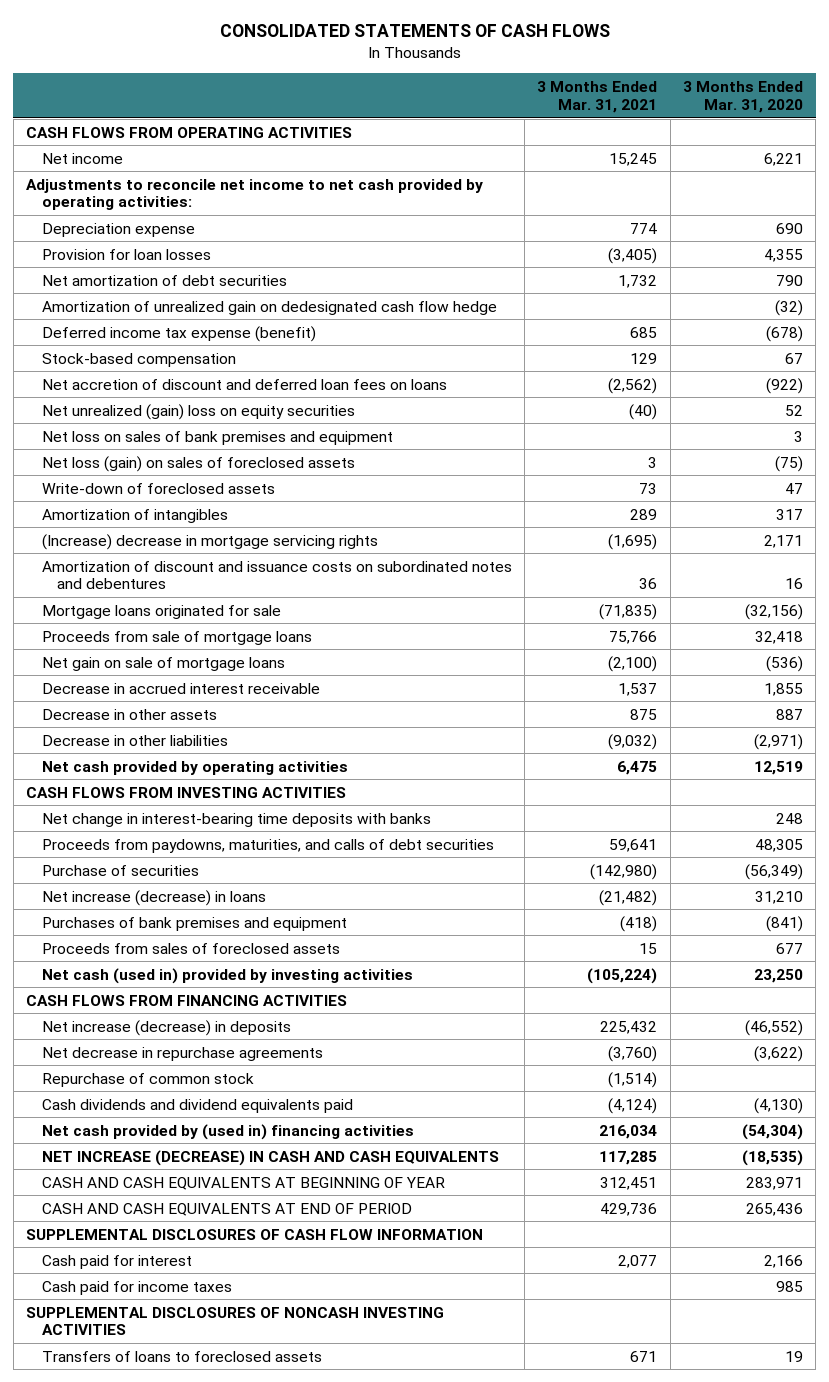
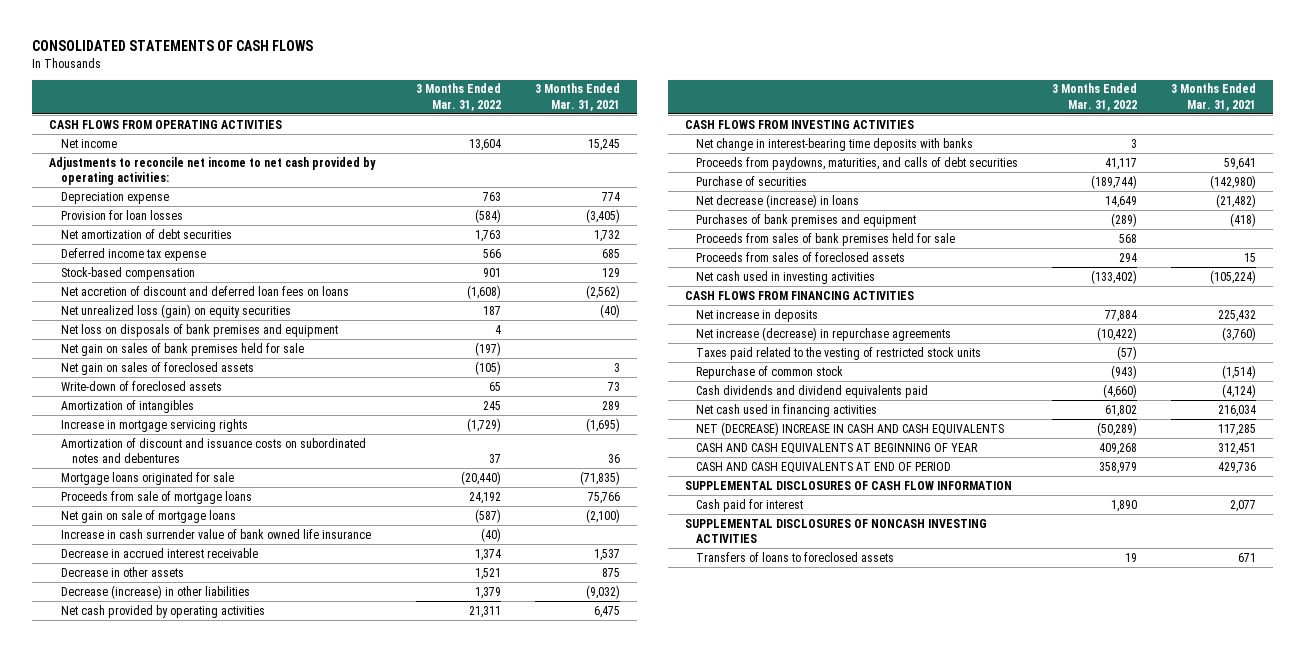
- | 3 Months Ended Mar. 31, 2021 | 3 Months Ended Mar. 31, 2020
+ | 3 Months Ended Mar. 31, 2022 | 3 Months Ended Mar. 31, 2021
- Amortization of unrealized gain on dedesignated cash flow hedge | | (32)
- Deferred income tax expense (benefit) | 685 | (678)
+ Deferred income tax expense | 566 | 685
- Net unrealized (gain) loss on equity securities | (40) | 52
- Net loss on sales of bank premises and equipment | | 3
- Net loss (gain) on sales of foreclosed assets | 3 | (75)
+ Net unrealized loss (gain) on equity securities | 187 | (40)
+ Net loss on disposals of bank premises and equipment | 4 |
+ Net gain on sales of bank premises held for sale | (197) |
+ Net gain on sales of foreclosed assets | (105) | 3
- (Increase) decrease in mortgage servicing rights | (1,695) | 2,171
+ Increase in mortgage servicing rights | (1,729) | (1,695)
+ Increase in cash surrender value of bank owned life insurance | (40) |
- Decrease in other liabilities | (9,032) | (2,971)
+ Decrease (increase) in other liabilities | 1,379 | (9,032)
- Net increase (decrease) in loans | (21,482) | 31,210
+ Net decrease (increase) in loans | 14,649 | (21,482)
+ Proceeds from sales of bank premises held for sale | 568 |
- Net cash (used in) provided by investing activities | (105,224) | 23,250
+ Net cash used in investing activities | (133,402) | (105,224)
- Net increase (decrease) in deposits | 225,432 | (46,552)
- Net decrease in repurchase agreements | (3,760) | (3,622)
+ Net increase in deposits | 77,884 | 225,432
+ Net increase (decrease) in repurchase agreements | (10,422) | (3,760)
+ Taxes paid related to the vesting of restricted stock units | (57) |
- Net cash provided by (used in) financing activities | 216,034 | (54,304)
- NET INCREASE (DECREASE) IN CASH AND CASH EQUIVALENTS | 117,285 | (18,535)
+ Net cash used in financing activities | 61,802 | 216,034
+ NET (DECREASE) INCREASE IN CASH AND CASH EQUIVALENTS | (50,289) | 117,285
- Cash paid for income taxes | | 985

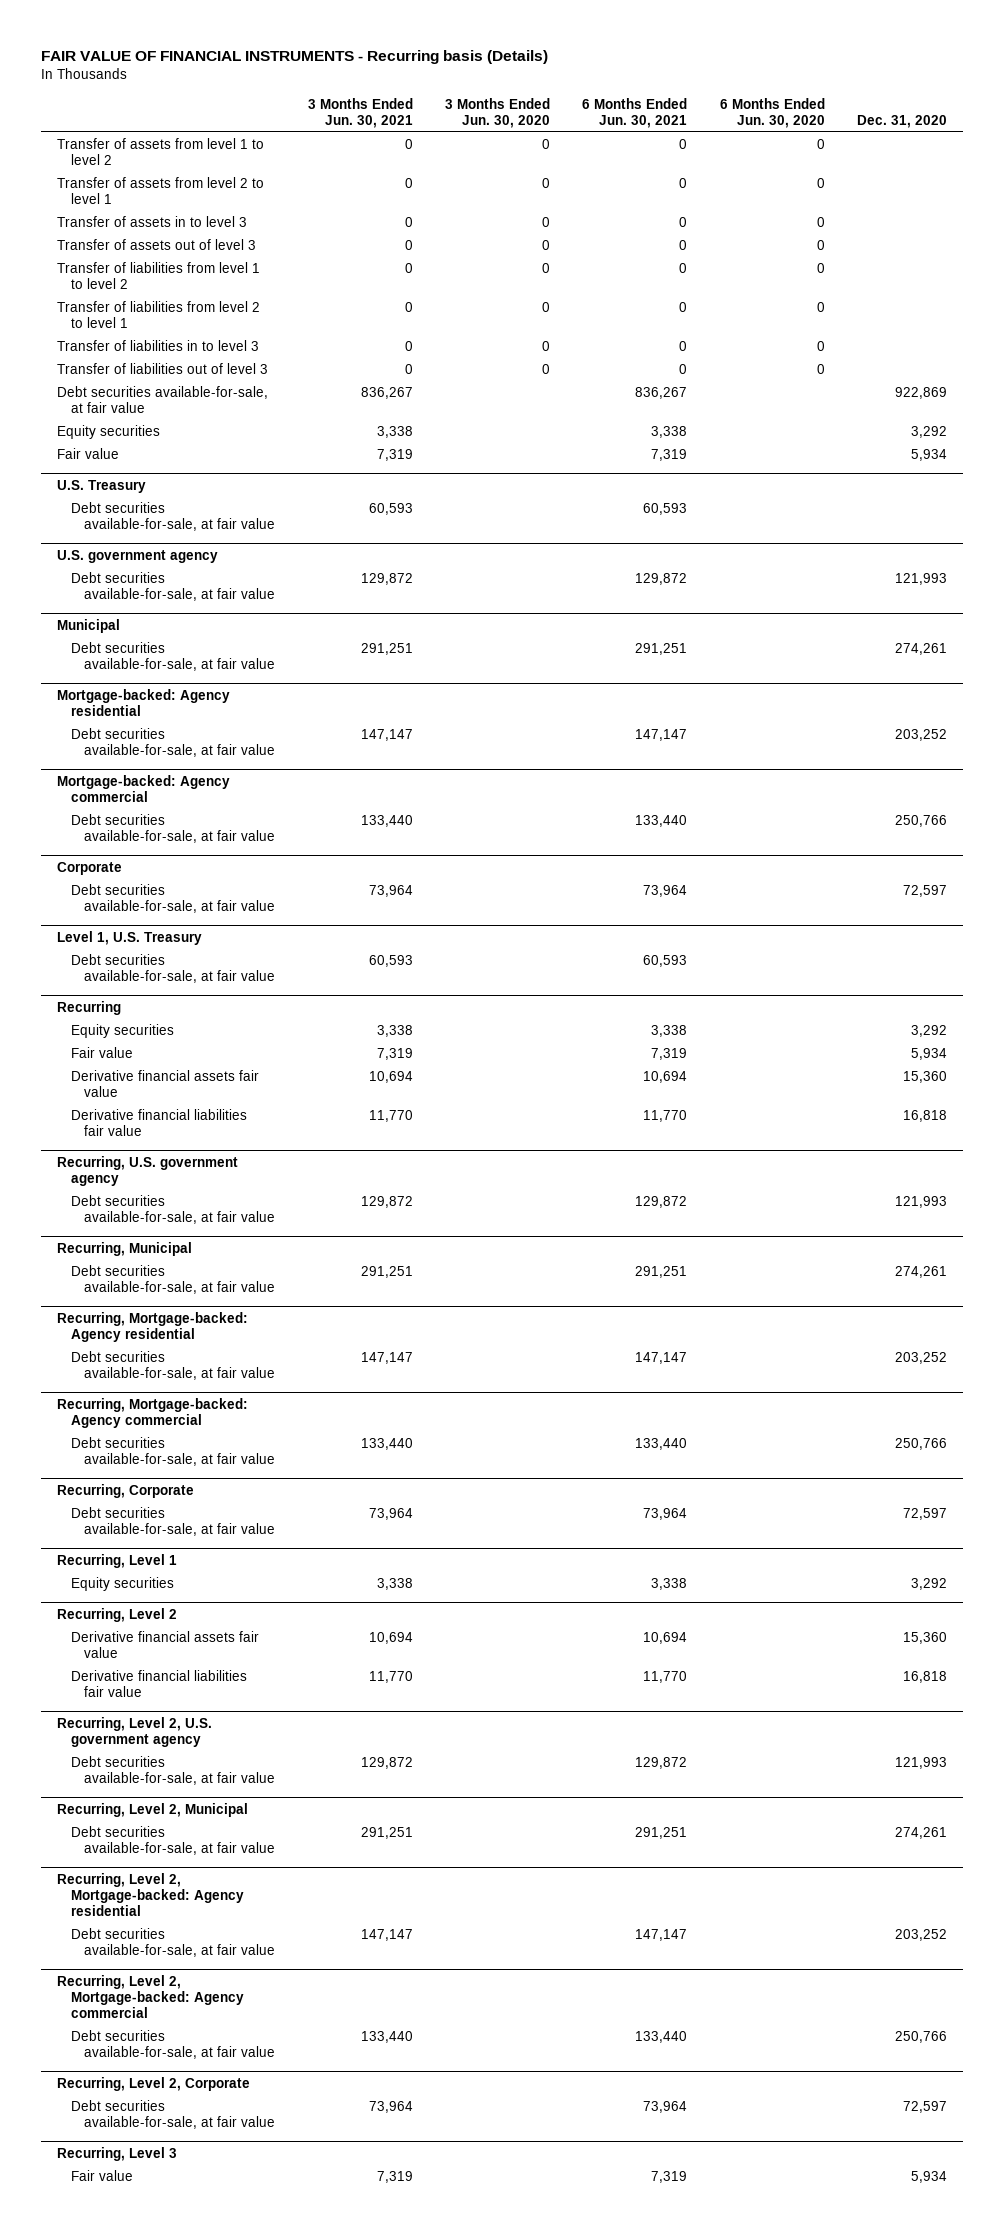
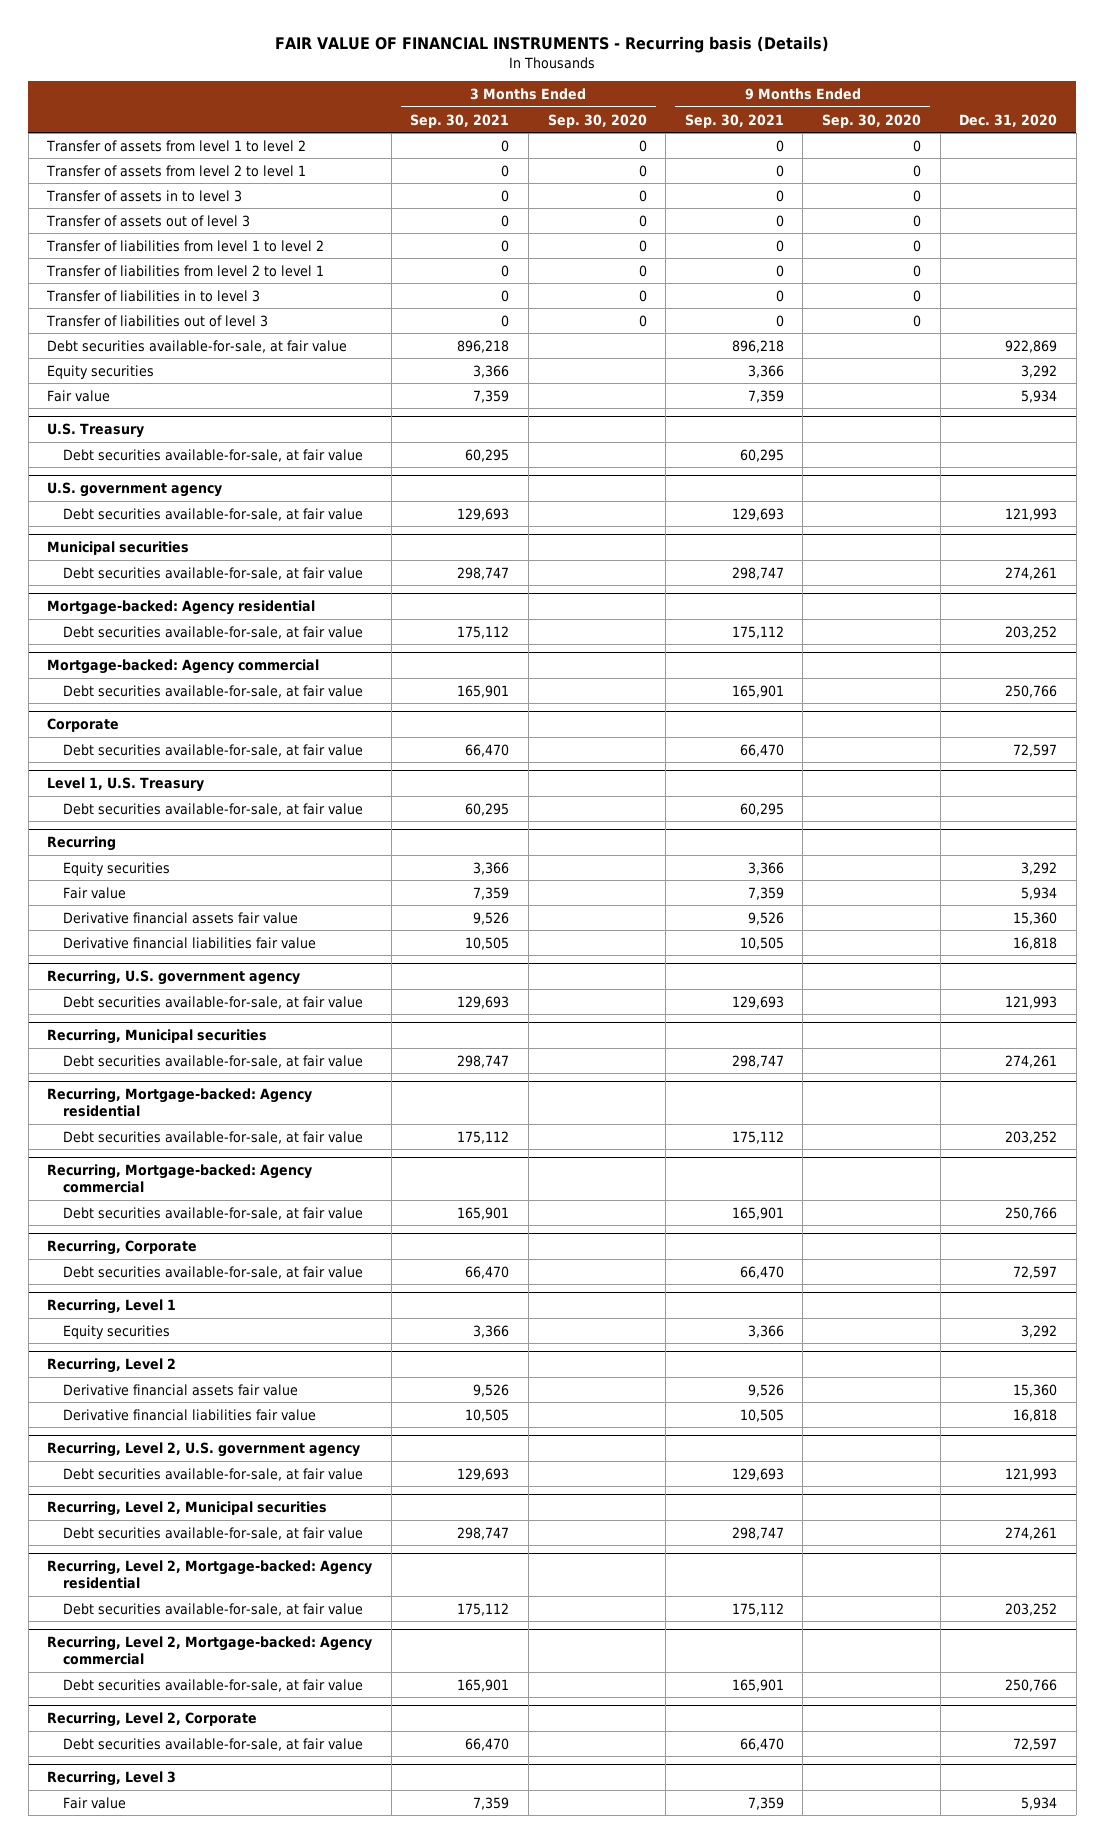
- | 3 Months Ended Jun. 30, 2021 | 3 Months Ended Jun. 30, 2020 | 6 Months Ended Jun. 30, 2021 | 6 Months Ended Jun. 30, 2020 | Dec. 31, 2020
+ | 3 Months Ended Sep. 30, 2021 | 3 Months Ended Sep. 30, 2020 | 9 Months Ended Sep. 30, 2021 | 9 Months Ended Sep. 30, 2020 | Dec. 31, 2020
- Municipal
+ Municipal securities
- Recurring, Municipal
+ Recurring, Municipal securities
- Recurring, Level 2, Municipal
+ Recurring, Level 2, Municipal securities

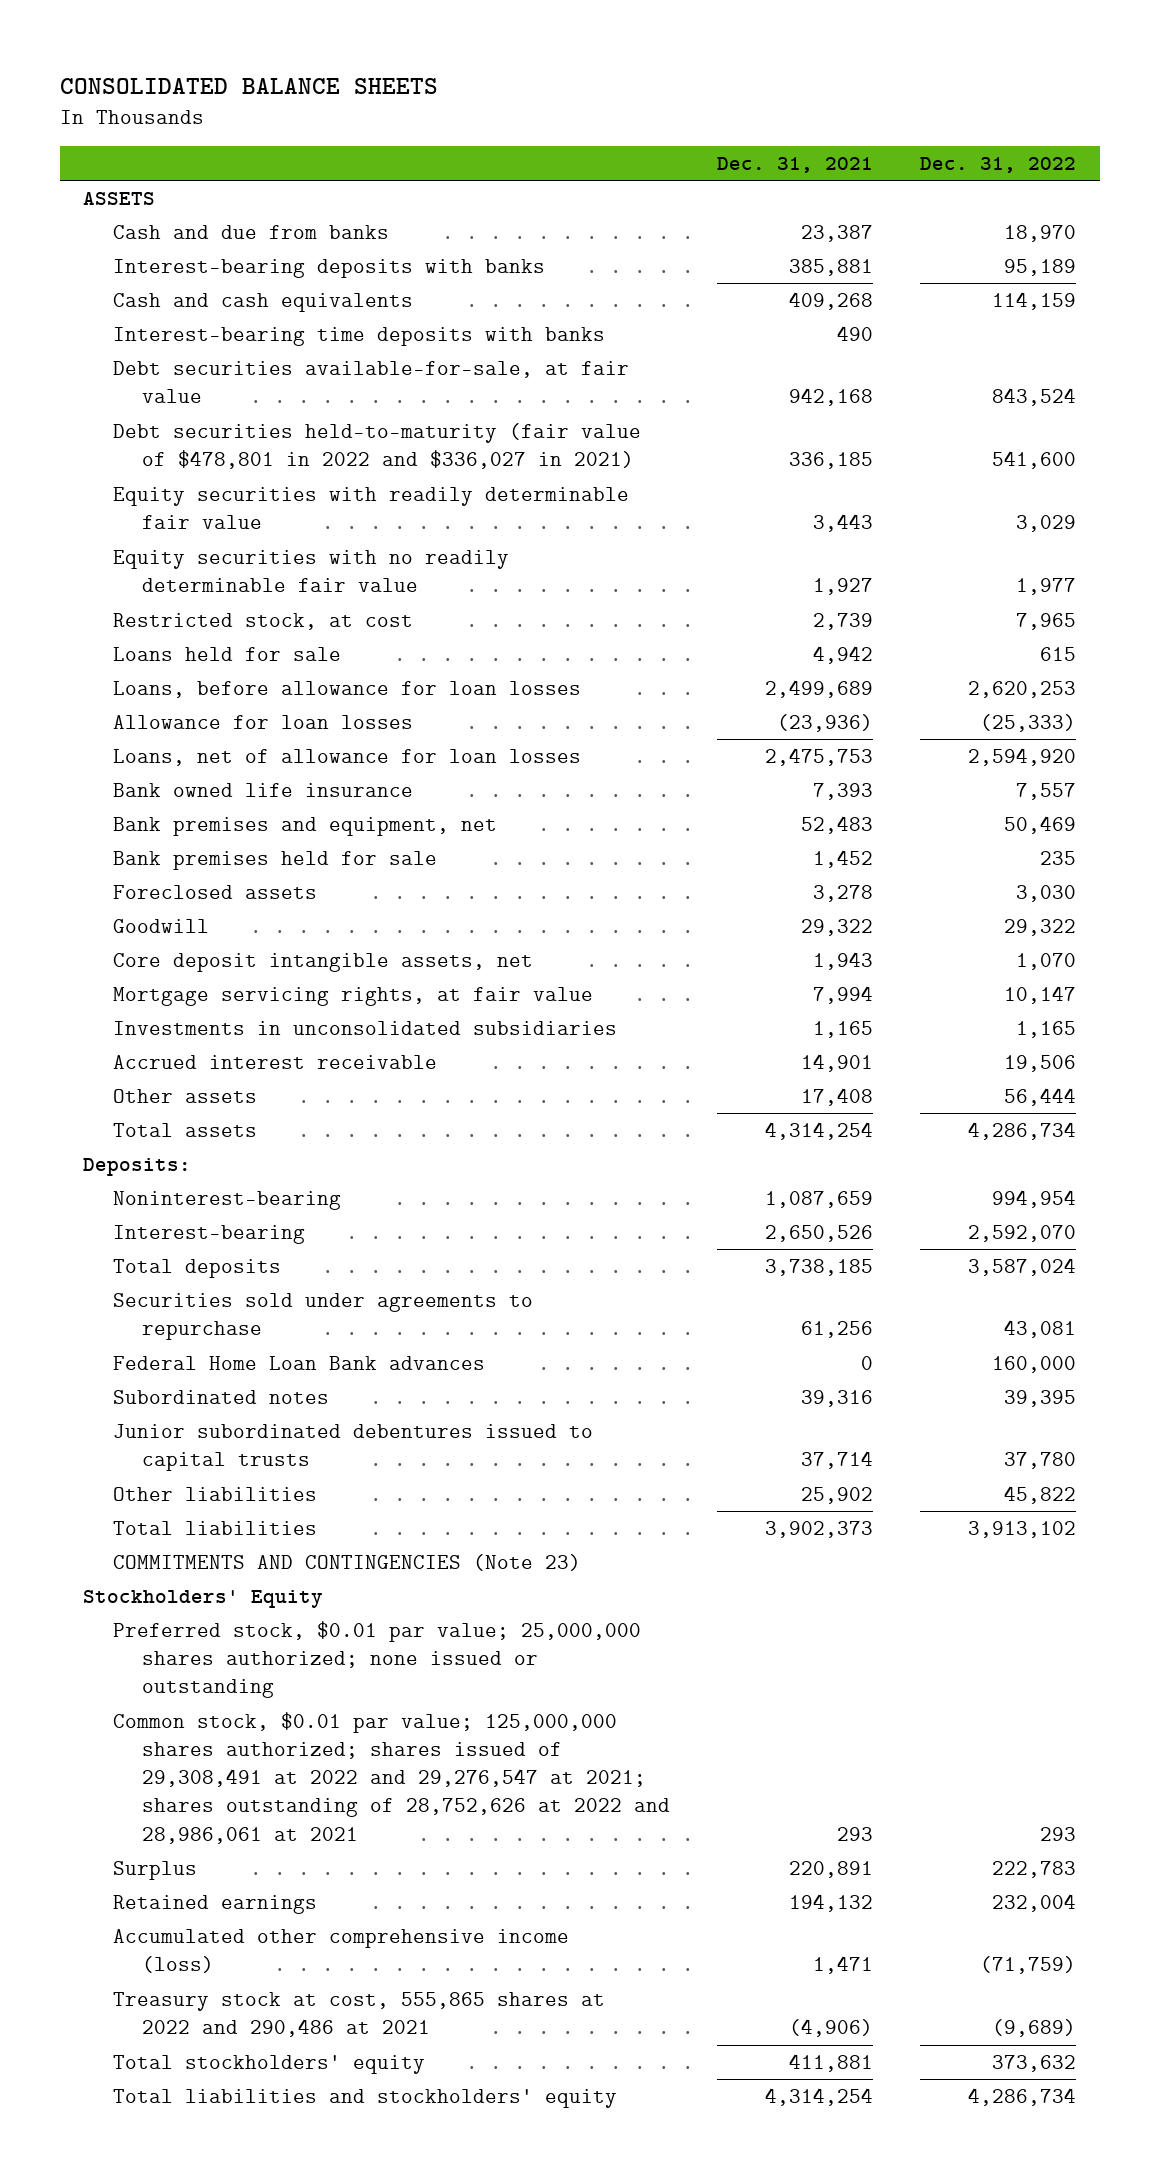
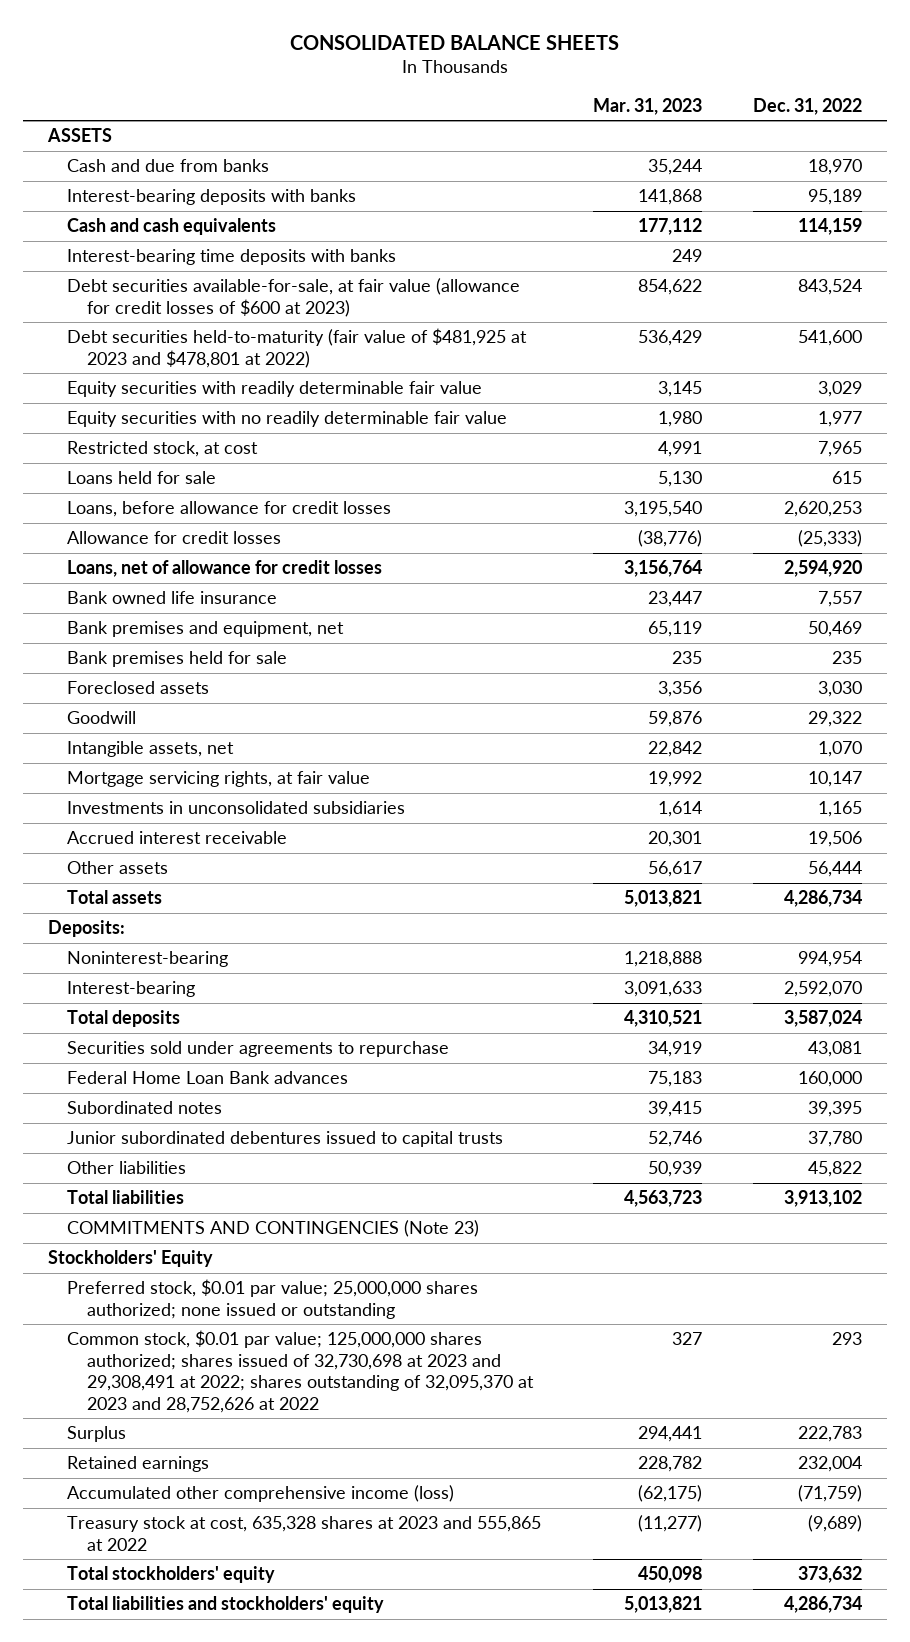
- | Dec. 31, 2021 | Dec. 31, 2022
+ | Mar. 31, 2023 | Dec. 31, 2022
- Debt securities available-for-sale, at fair value | 942,168 | 843,524
- Debt securities held-to-maturity (fair value of $478,801 in 2022 and $336,027 in 2021) | 336,185 | 541,600
+ Debt securities available-for-sale, at fair value (allowance for credit losses of $600 at 2023) | 854,622 | 843,524
+ Debt securities held-to-maturity (fair value of $481,925 at 2023 and $478,801 at 2022) | 536,429 | 541,600
- Loans, before allowance for loan losses | 2,499,689 | 2,620,253
- Allowance for loan losses | (23,936) | (25,333)
- Loans, net of allowance for loan losses | 2,475,753 | 2,594,920
+ Loans, before allowance for credit losses | 3,195,540 | 2,620,253
+ Allowance for credit losses | (38,776) | (25,333)
+ Loans, net of allowance for credit losses | 3,156,764 | 2,594,920
- Core deposit intangible assets, net | 1,943 | 1,070
+ Intangible assets, net | 22,842 | 1,070
- Common stock, $0.01 par value; 125,000,000 shares authorized; shares issued of 29,308,491 at 2022 and 29,276,547 at 2021; shares outstanding of 28,752,626 at 2022 and 28,986,061 at 2021 | 293 | 293
+ Common stock, $0.01 par value; 125,000,000 shares authorized; shares issued of 32,730,698 at 2023 and 29,308,491 at 2022; shares outstanding of 32,095,370 at 2023 and 28,752,626 at 2022 | 327 | 293
- Treasury stock at cost, 555,865 shares at 2022 and 290,486 at 2021 | (4,906) | (9,689)
+ Treasury stock at cost, 635,328 shares at 2023 and 555,865 at 2022 | (11,277) | (9,689)

